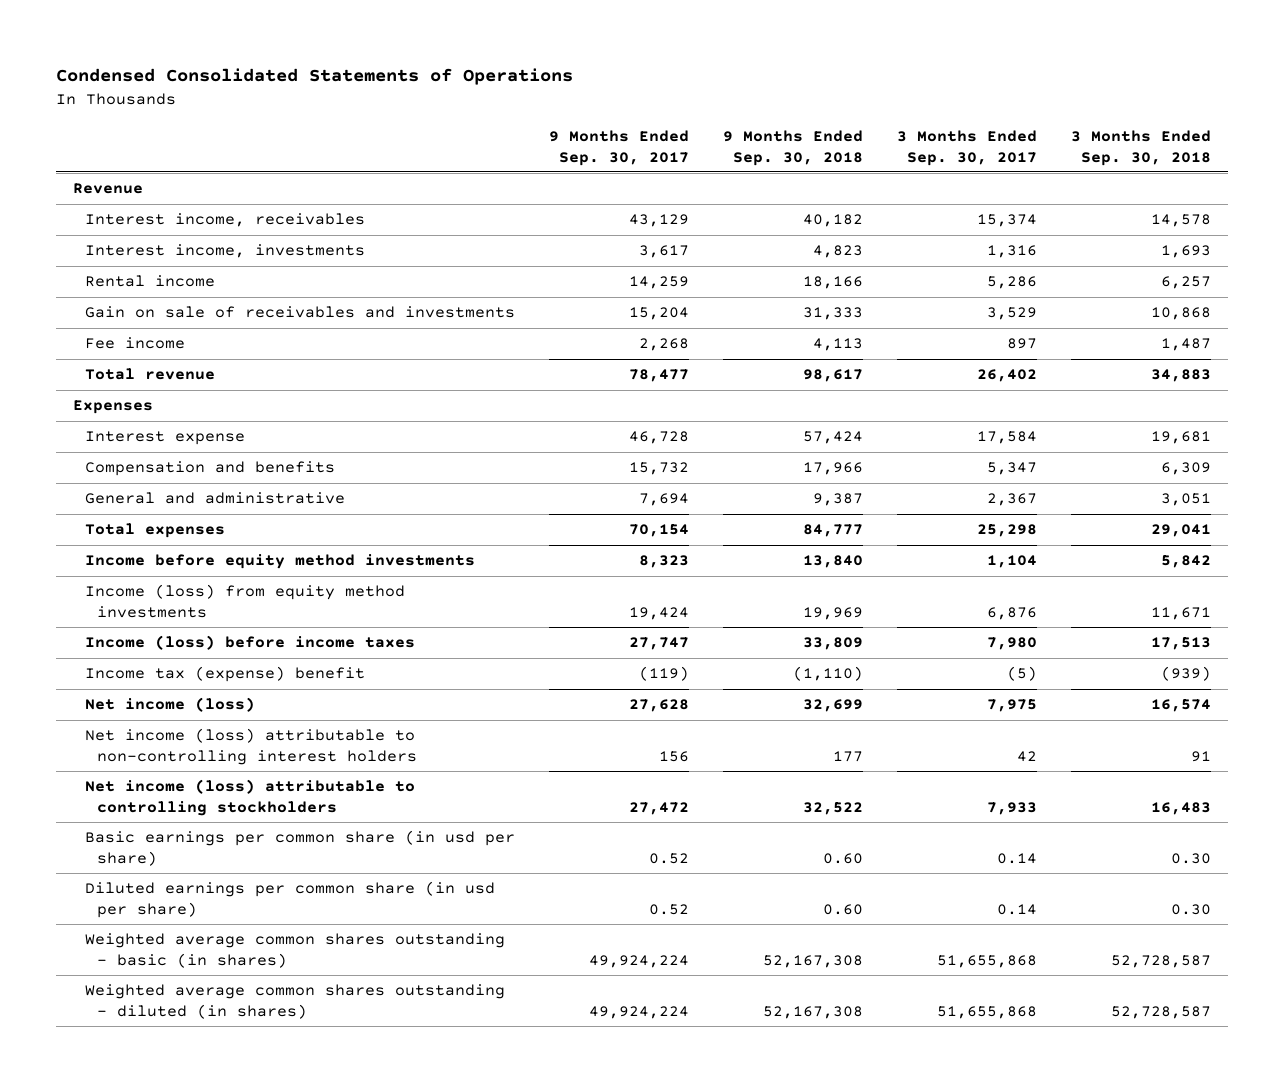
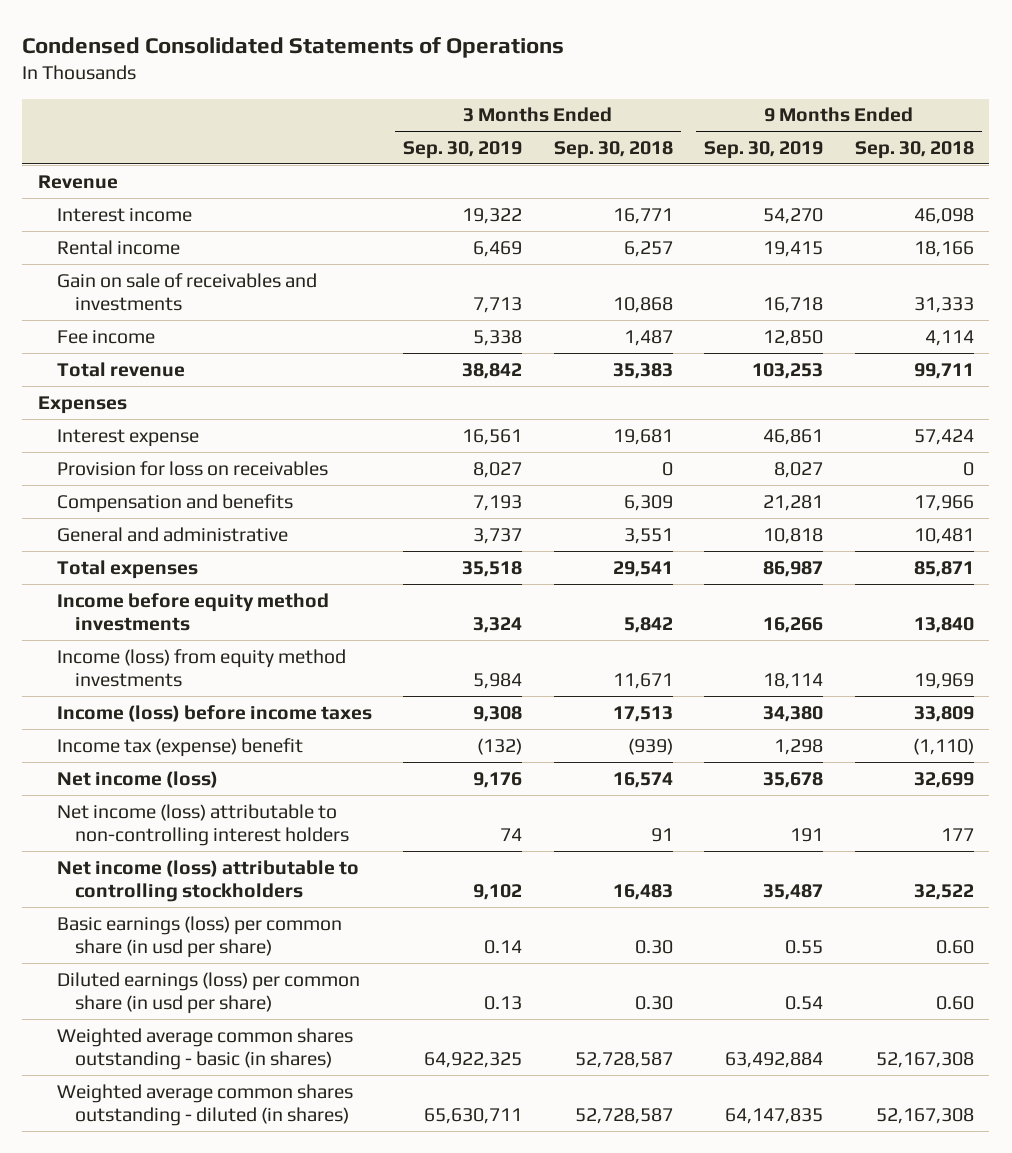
- | 9 Months Ended Sep. 30, 2017 | 9 Months Ended Sep. 30, 2018 | 3 Months Ended Sep. 30, 2017 | 3 Months Ended Sep. 30, 2018
+ | 3 Months Ended Sep. 30, 2019 | 3 Months Ended Sep. 30, 2018 | 9 Months Ended Sep. 30, 2019 | 9 Months Ended Sep. 30, 2018
- Interest income, receivables | 43,129 | 40,182 | 15,374 | 14,578
- Interest income, investments | 3,617 | 4,823 | 1,316 | 1,693
+ Interest income | 19,322 | 16,771 | 54,270 | 46,098
- Fee income | 2,268 | 4,113 | 897 | 1,487
- Total revenue | 78,477 | 98,617 | 26,402 | 34,883
+ Fee income | 5,338 | 1,487 | 12,850 | 4,114
+ Total revenue | 38,842 | 35,383 | 103,253 | 99,711
+ Provision for loss on receivables | 8,027 | 0 | 8,027 | 0
- General and administrative | 7,694 | 9,387 | 2,367 | 3,051
- Total expenses | 70,154 | 84,777 | 25,298 | 29,041
+ General and administrative | 3,737 | 3,551 | 10,818 | 10,481
+ Total expenses | 35,518 | 29,541 | 86,987 | 85,871
- Basic earnings per common share (in usd per share) | 0.52 | 0.60 | 0.14 | 0.30
- Diluted earnings per common share (in usd per share) | 0.52 | 0.60 | 0.14 | 0.30
+ Basic earnings (loss) per common share (in usd per share) | 0.14 | 0.30 | 0.55 | 0.60
+ Diluted earnings (loss) per common share (in usd per share) | 0.13 | 0.30 | 0.54 | 0.60

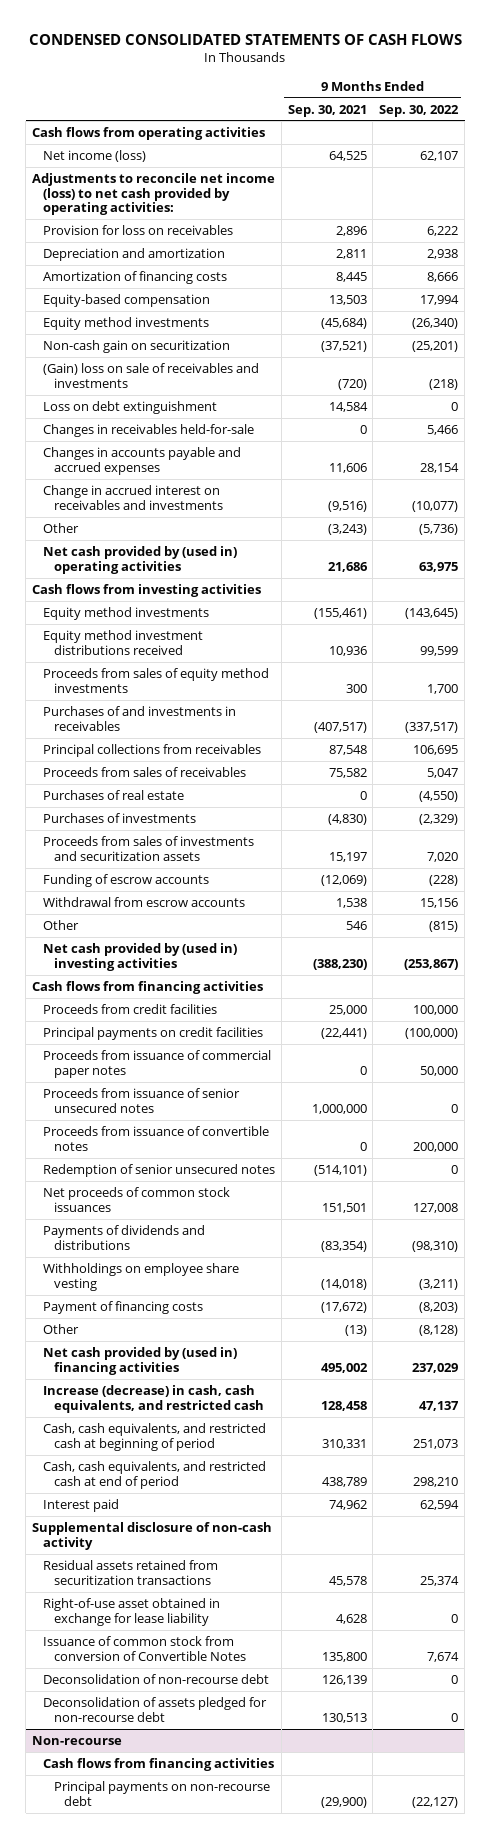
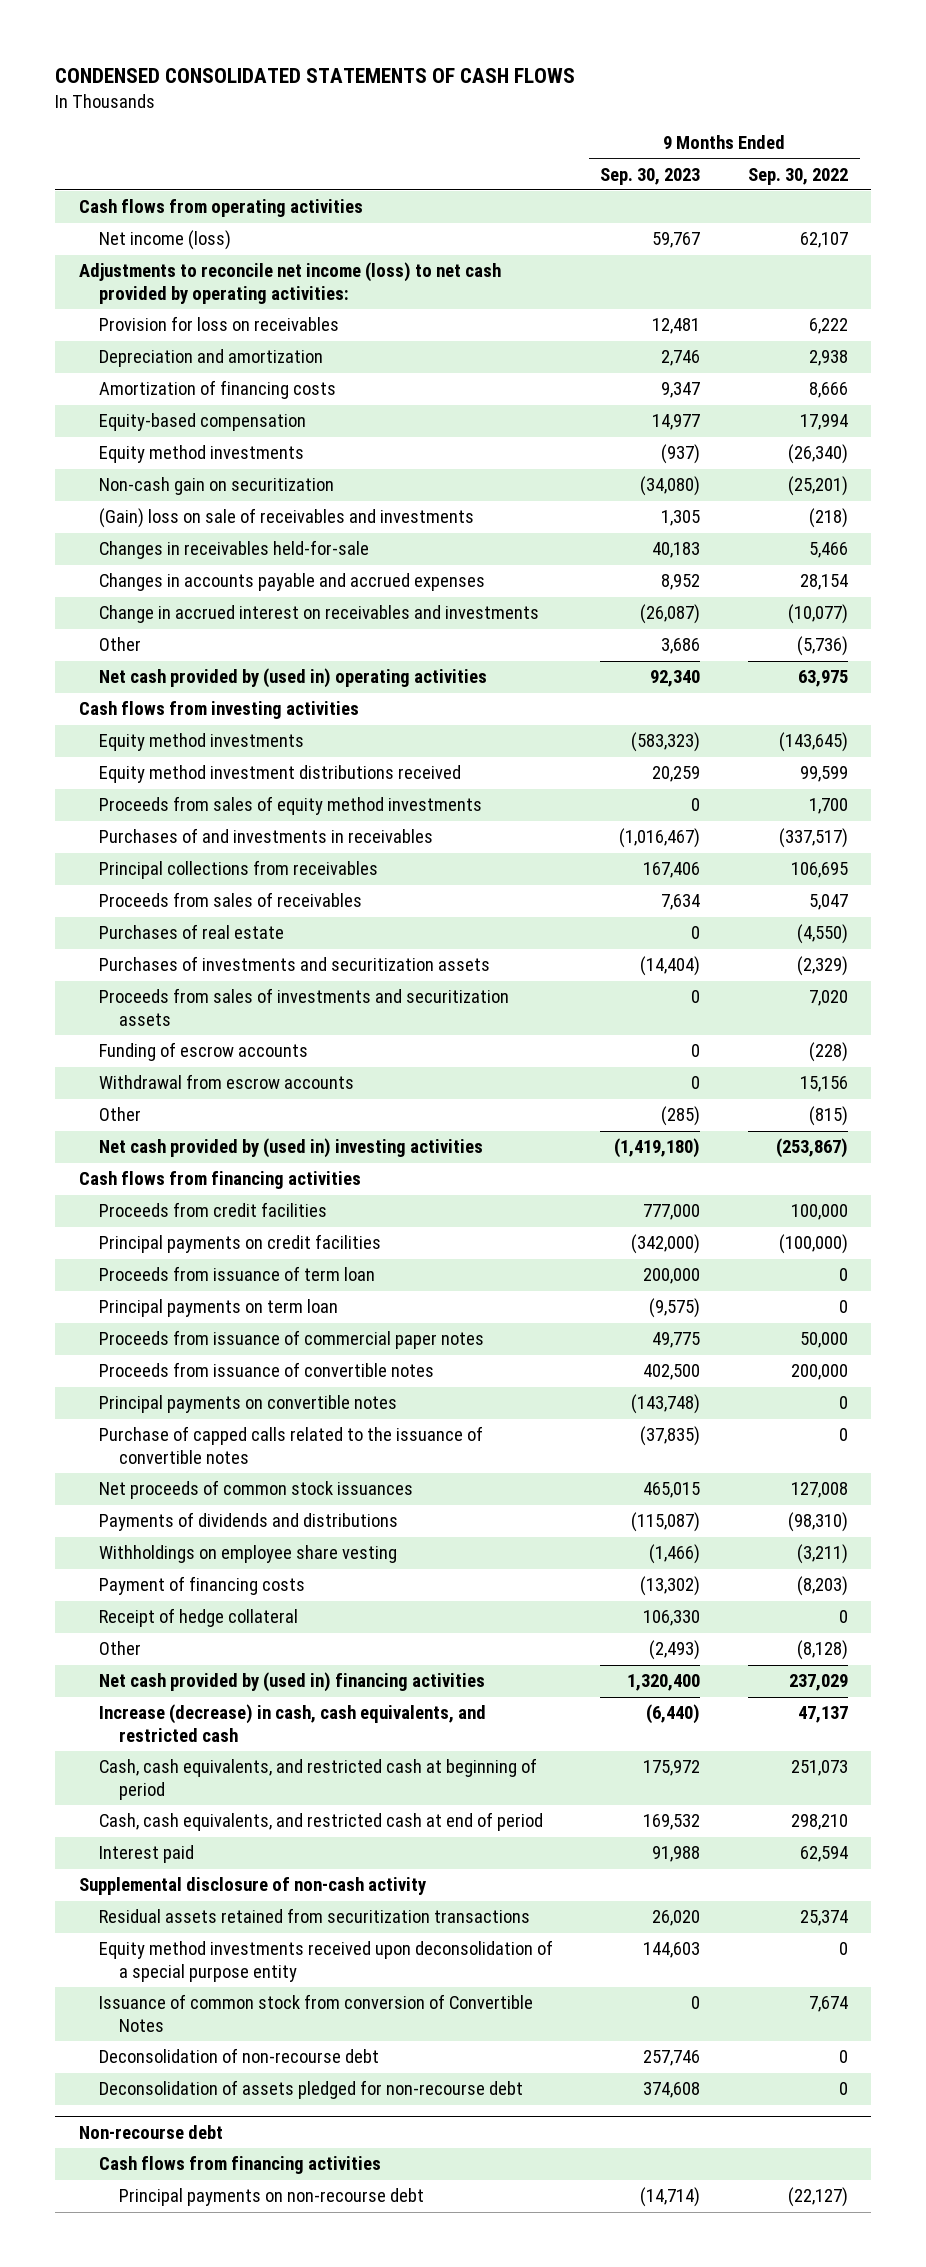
- | 9 Months Ended Sep. 30, 2021 | 9 Months Ended Sep. 30, 2022
+ | 9 Months Ended Sep. 30, 2023 | 9 Months Ended Sep. 30, 2022
- Loss on debt extinguishment | 14,584 | 0
- Purchases of investments | (4,830) | (2,329)
+ Purchases of investments and securitization assets | (14,404) | (2,329)
+ Proceeds from issuance of term loan | 200,000 | 0
+ Principal payments on term loan | (9,575) | 0
- Proceeds from issuance of senior unsecured notes | 1,000,000 | 0
- Redemption of senior unsecured notes | (514,101) | 0
+ Principal payments on convertible notes | (143,748) | 0
+ Purchase of capped calls related to the issuance of convertible notes | (37,835) | 0
+ Receipt of hedge collateral | 106,330 | 0
- Right-of-use asset obtained in exchange for lease liability | 4,628 | 0
+ Equity method investments received upon deconsolidation of a special purpose entity | 144,603 | 0
- Non-recourse
+ Non-recourse debt

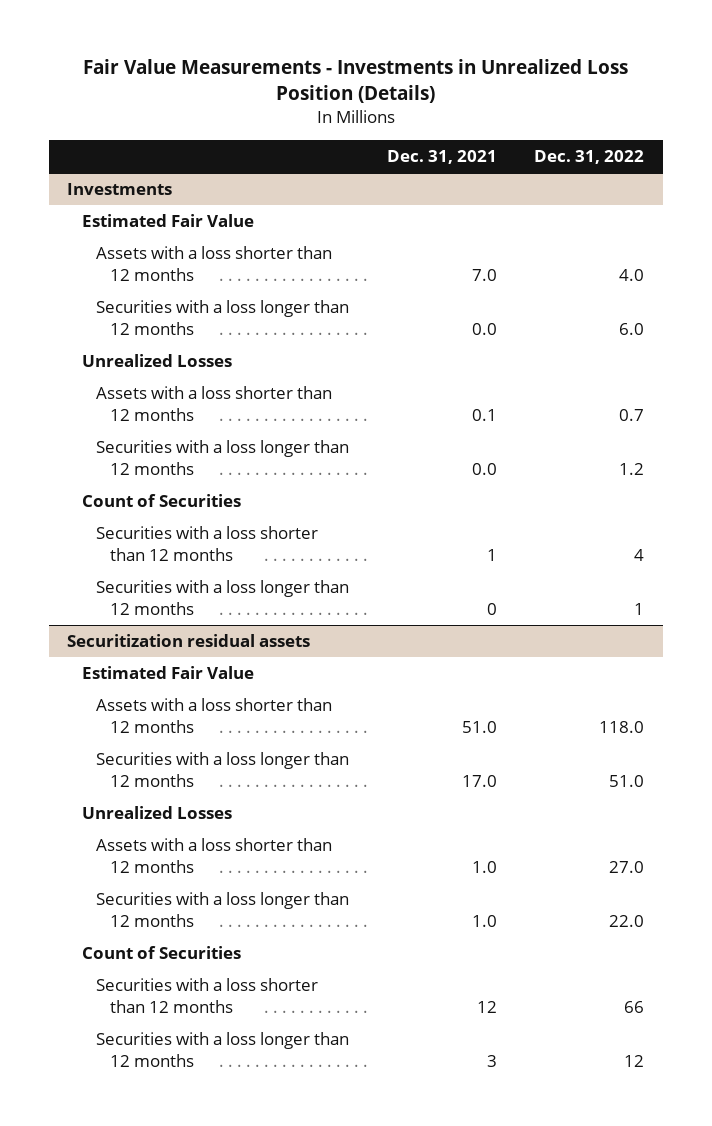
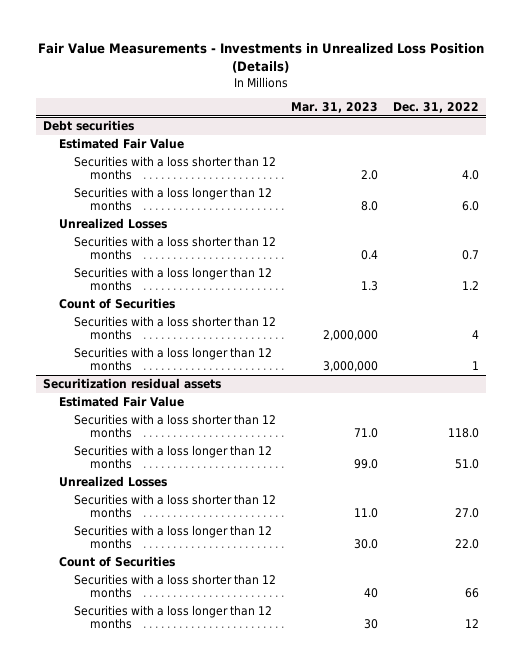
- | Dec. 31, 2021 | Dec. 31, 2022
+ | Mar. 31, 2023 | Dec. 31, 2022
- Investments
+ Debt securities
- Assets with a loss shorter than 12 months | 7.0 | 4.0
+ Securities with a loss shorter than 12 months | 2.0 | 4.0
- Assets with a loss shorter than 12 months | 0.1 | 0.7
+ Securities with a loss shorter than 12 months | 0.4 | 0.7
@ Securitization residual assets
- Assets with a loss shorter than 12 months | 51.0 | 118.0
+ Securities with a loss shorter than 12 months | 71.0 | 118.0
- Assets with a loss shorter than 12 months | 1.0 | 27.0
+ Securities with a loss shorter than 12 months | 11.0 | 27.0

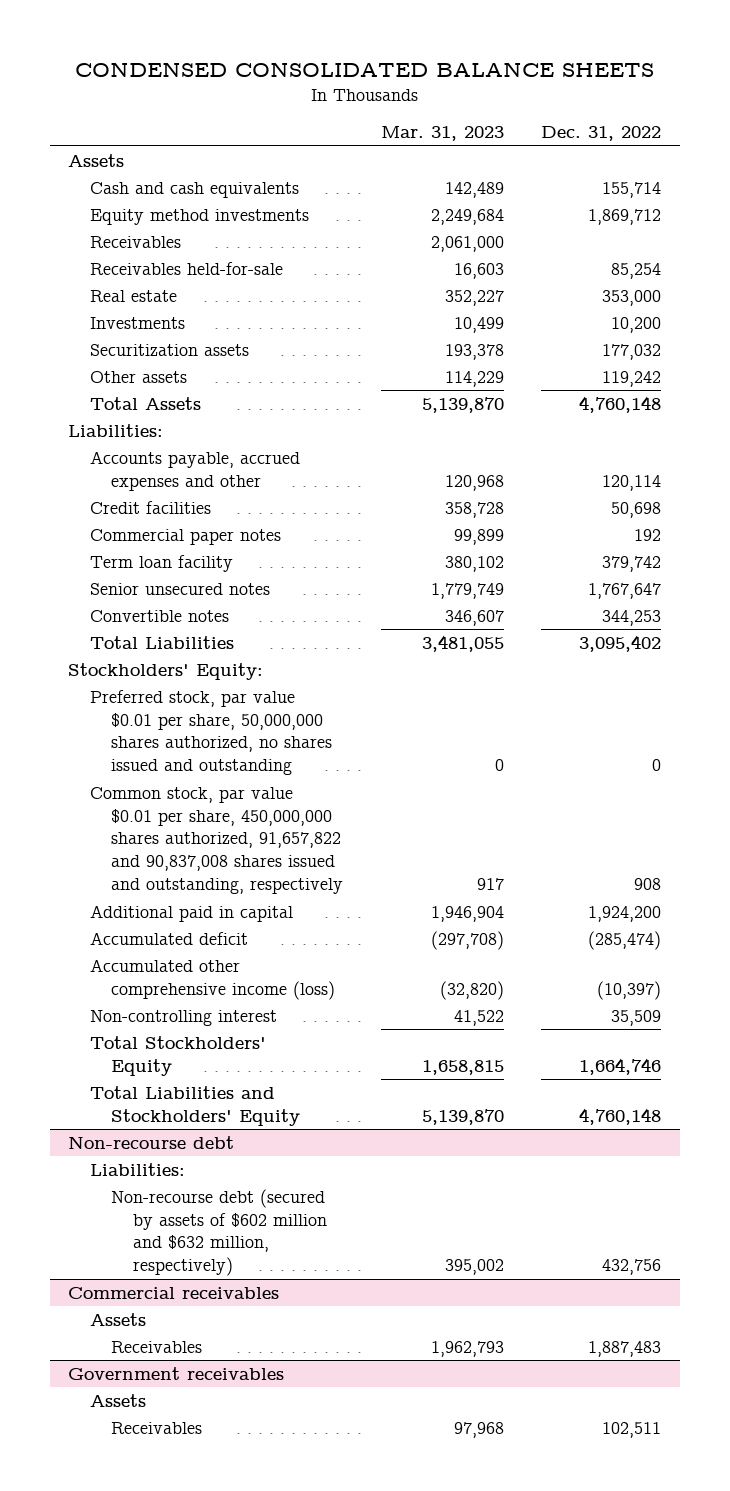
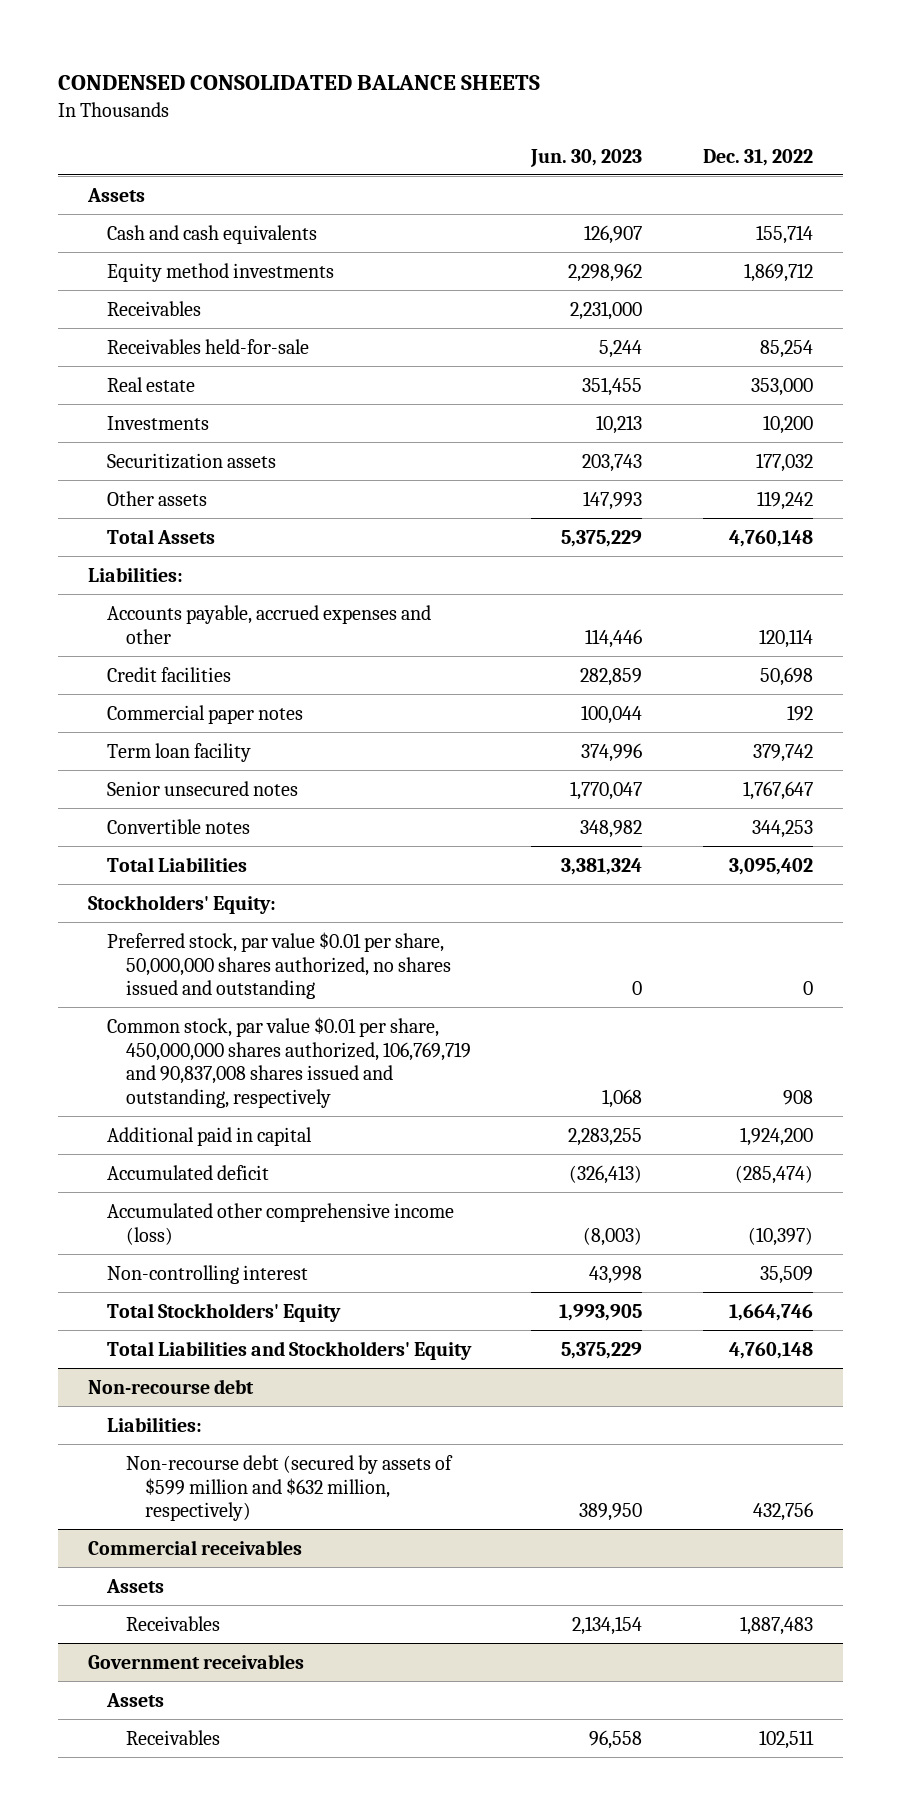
- | Mar. 31, 2023 | Dec. 31, 2022
+ | Jun. 30, 2023 | Dec. 31, 2022
- Common stock, par value $0.01 per share, 450,000,000 shares authorized, 91,657,822 and 90,837,008 shares issued and outstanding, respectively | 917 | 908
+ Common stock, par value $0.01 per share, 450,000,000 shares authorized, 106,769,719 and 90,837,008 shares issued and outstanding, respectively | 1,068 | 908
@ Non-recourse debt
- Non-recourse debt (secured by assets of $602 million and $632 million, respectively) | 395,002 | 432,756
+ Non-recourse debt (secured by assets of $599 million and $632 million, respectively) | 389,950 | 432,756

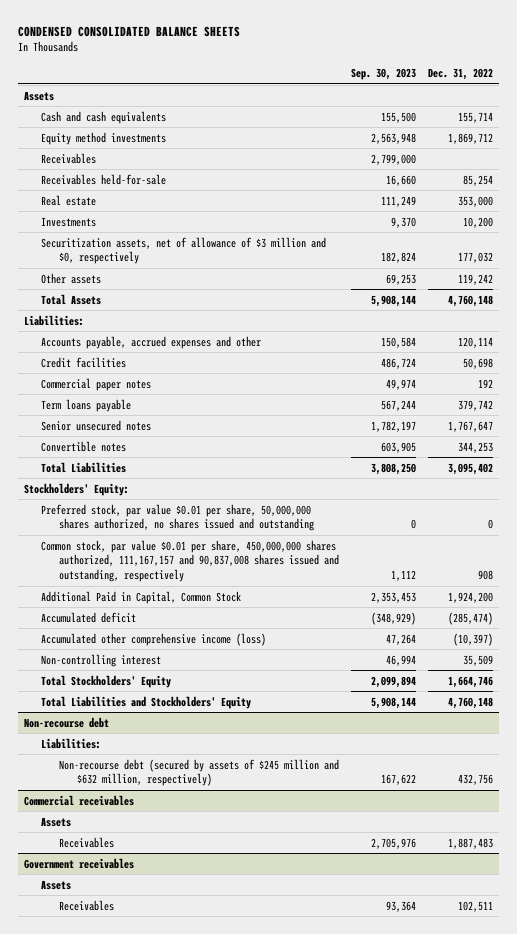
- | Jun. 30, 2023 | Dec. 31, 2022
+ | Sep. 30, 2023 | Dec. 31, 2022
- Securitization assets | 203,743 | 177,032
+ Securitization assets, net of allowance of $3 million and $0, respectively | 182,824 | 177,032
- Term loan facility | 374,996 | 379,742
+ Term loans payable | 567,244 | 379,742
- Common stock, par value $0.01 per share, 450,000,000 shares authorized, 106,769,719 and 90,837,008 shares issued and outstanding, respectively | 1,068 | 908
- Additional paid in capital | 2,283,255 | 1,924,200
+ Common stock, par value $0.01 per share, 450,000,000 shares authorized, 111,167,157 and 90,837,008 shares issued and outstanding, respectively | 1,112 | 908
+ Additional Paid in Capital, Common Stock | 2,353,453 | 1,924,200
@ Non-recourse debt
- Non-recourse debt (secured by assets of $599 million and $632 million, respectively) | 389,950 | 432,756
+ Non-recourse debt (secured by assets of $245 million and $632 million, respectively) | 167,622 | 432,756

